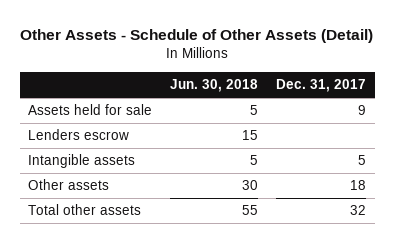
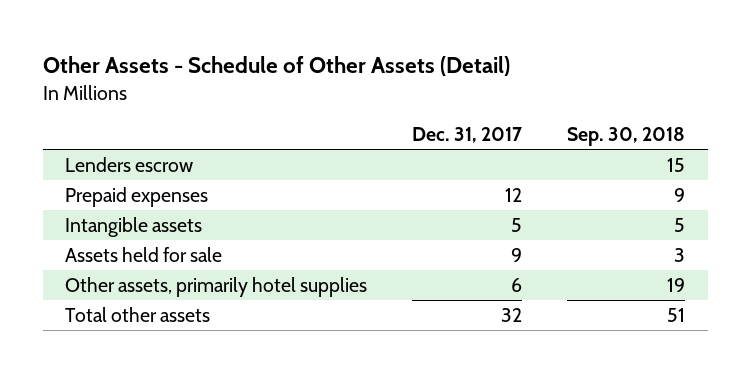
- | Jun. 30, 2018 | Dec. 31, 2017
+ | Dec. 31, 2017 | Sep. 30, 2018
+ Prepaid expenses | 12 | 9
- Other assets | 30 | 18
moved down: Assets held for sale | 9 | 3
+ Other assets, primarily hotel supplies | 6 | 19

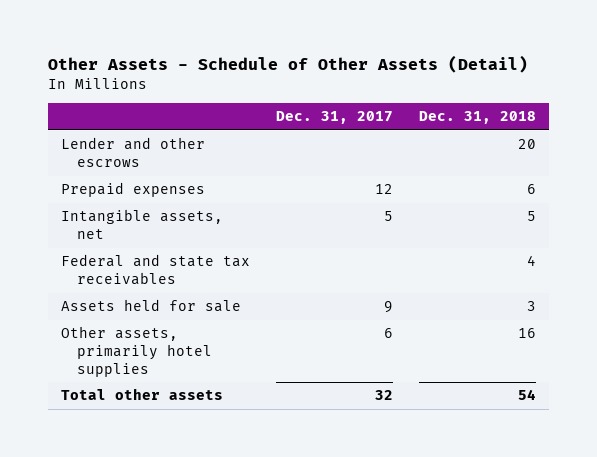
- | Dec. 31, 2017 | Sep. 30, 2018
+ | Dec. 31, 2017 | Dec. 31, 2018
- Lenders escrow | | 15
+ Lender and other escrows | | 20
- Intangible assets | 5 | 5
+ Intangible assets, net | 5 | 5
+ Federal and state tax receivables | | 4

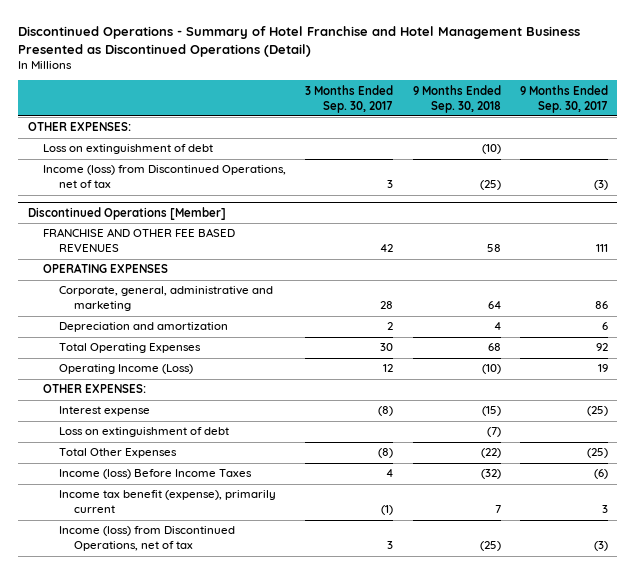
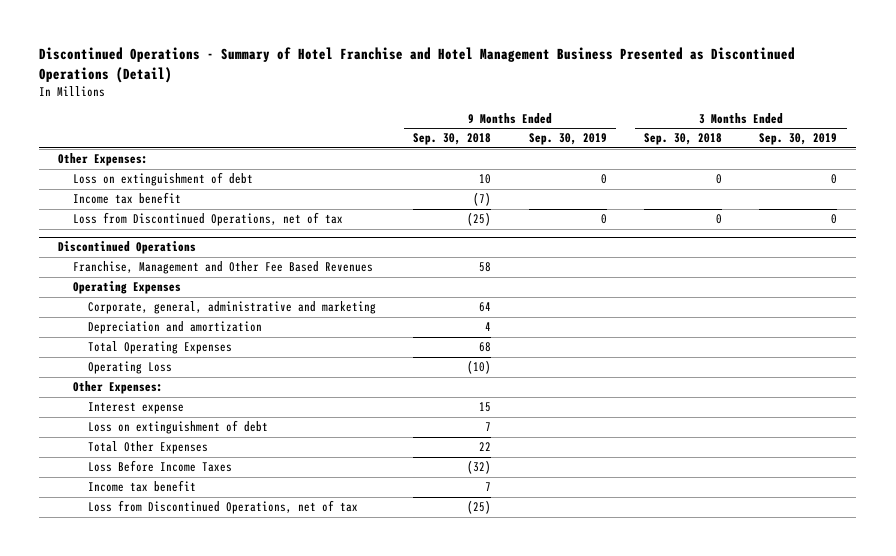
- | 3 Months Ended Sep. 30, 2017 | 9 Months Ended Sep. 30, 2018 | 9 Months Ended Sep. 30, 2017
+ | 9 Months Ended Sep. 30, 2018 | 9 Months Ended Sep. 30, 2019 | 3 Months Ended Sep. 30, 2018 | 3 Months Ended Sep. 30, 2019
- OTHER EXPENSES:
- Loss on extinguishment of debt | | (10) |
- Income (loss) from Discontinued Operations, net of tax | 3 | (25) | (3)
- Discontinued Operations [Member]
- FRANCHISE AND OTHER FEE BASED REVENUES | 42 | 58 | 111
- OPERATING EXPENSES
+ Other Expenses:
+ Loss on extinguishment of debt | 10 | 0 | 0 | 0
+ Income tax benefit | (7) | | |
+ Loss from Discontinued Operations, net of tax | (25) | 0 | 0 | 0
+ Discontinued Operations
+ Franchise, Management and Other Fee Based Revenues | 58 | | |
+ Operating Expenses
- Operating Income (Loss) | 12 | (10) | 19
- OTHER EXPENSES:
- Interest expense | (8) | (15) | (25)
- Loss on extinguishment of debt | | (7) |
- Total Other Expenses | (8) | (22) | (25)
- Income (loss) Before Income Taxes | 4 | (32) | (6)
- Income tax benefit (expense), primarily current | (1) | 7 | 3
- Income (loss) from Discontinued Operations, net of tax | 3 | (25) | (3)
+ Operating Loss | (10) | | |
+ Other Expenses:
+ Interest expense | 15 | | |
+ Loss on extinguishment of debt | 7 | | |
+ Total Other Expenses | 22 | | |
+ Loss Before Income Taxes | (32) | | |
+ Income tax benefit | 7 | | |
+ Loss from Discontinued Operations, net of tax | (25) | | |

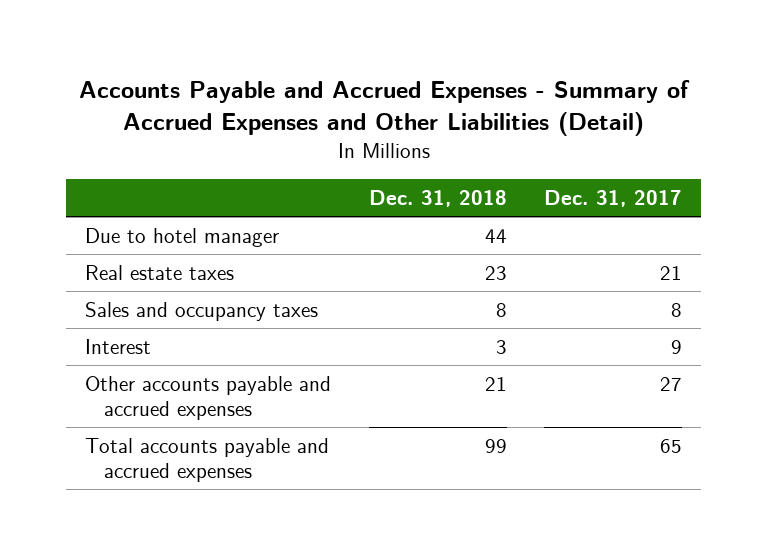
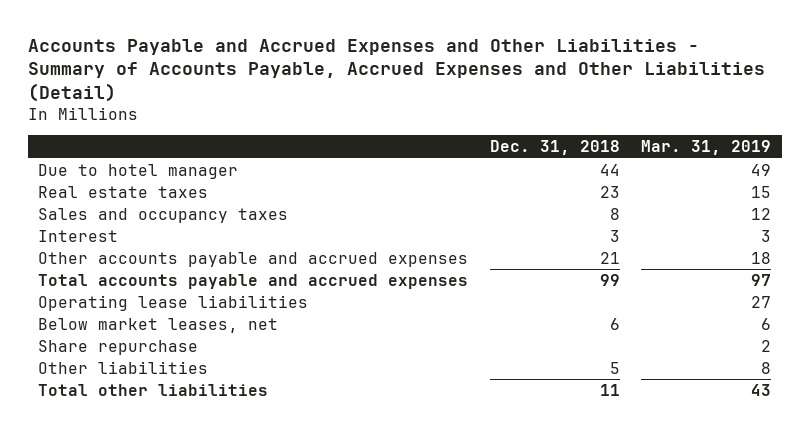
- Accounts Payable and Accrued Expenses - Summary of Accrued Expenses and Other Liabilities (Detail)
+ Accounts Payable and Accrued Expenses and Other Liabilities - Summary of Accounts Payable, Accrued Expenses and Other Liabilities (Detail)
- | Dec. 31, 2018 | Dec. 31, 2017
+ | Dec. 31, 2018 | Mar. 31, 2019
+ Operating lease liabilities | | 27
+ Below market leases, net | 6 | 6
+ Share repurchase | | 2
+ Other liabilities | 5 | 8
+ Total other liabilities | 11 | 43

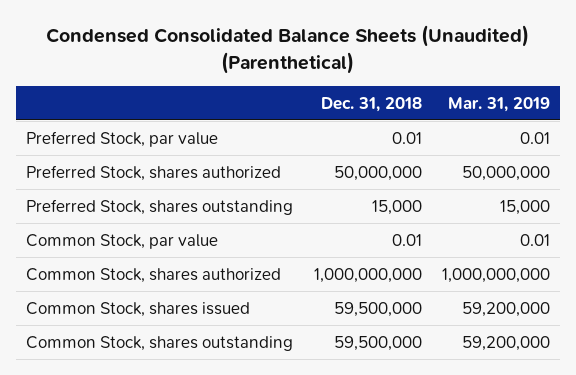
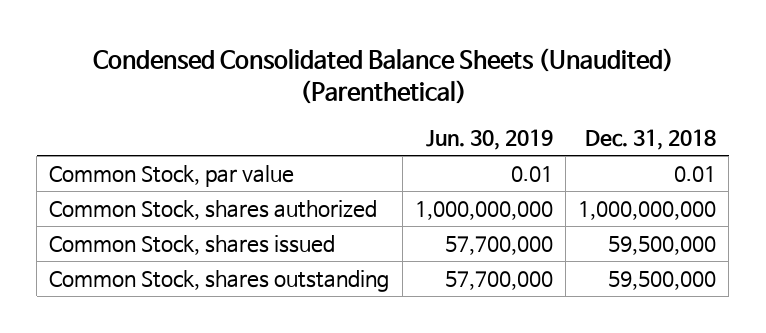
- | Dec. 31, 2018 | Mar. 31, 2019
+ | Jun. 30, 2019 | Dec. 31, 2018
- Preferred Stock, par value | 0.01 | 0.01
- Preferred Stock, shares authorized | 50,000,000 | 50,000,000
- Preferred Stock, shares outstanding | 15,000 | 15,000

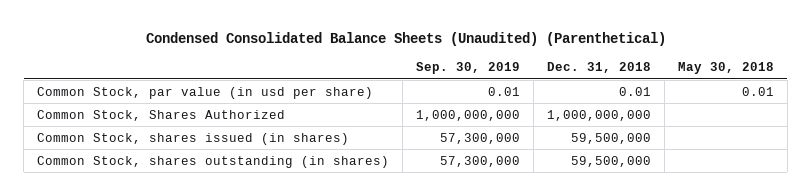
- | Jun. 30, 2019 | Dec. 31, 2018
+ | Sep. 30, 2019 | Dec. 31, 2018 | May 30, 2018
- Common Stock, par value | 0.01 | 0.01
- Common Stock, shares authorized | 1,000,000,000 | 1,000,000,000
- Common Stock, shares issued | 57,700,000 | 59,500,000
- Common Stock, shares outstanding | 57,700,000 | 59,500,000
+ Common Stock, par value (in usd per share) | 0.01 | 0.01 | 0.01
+ Common Stock, Shares Authorized | 1,000,000,000 | 1,000,000,000 |
+ Common Stock, shares issued (in shares) | 57,300,000 | 59,500,000 |
+ Common Stock, shares outstanding (in shares) | 57,300,000 | 59,500,000 |

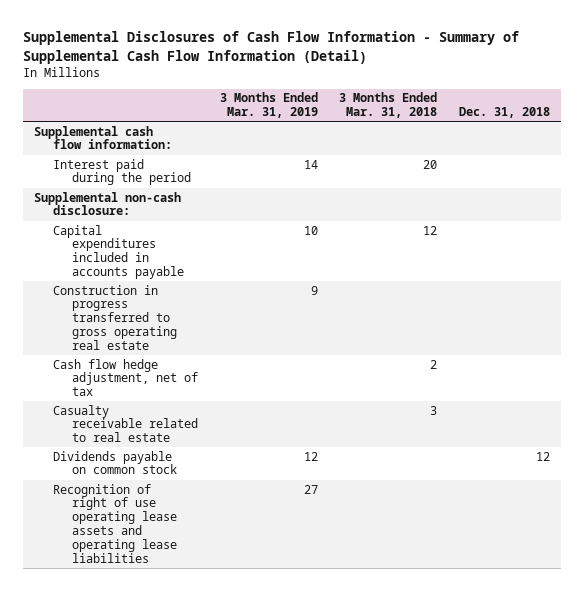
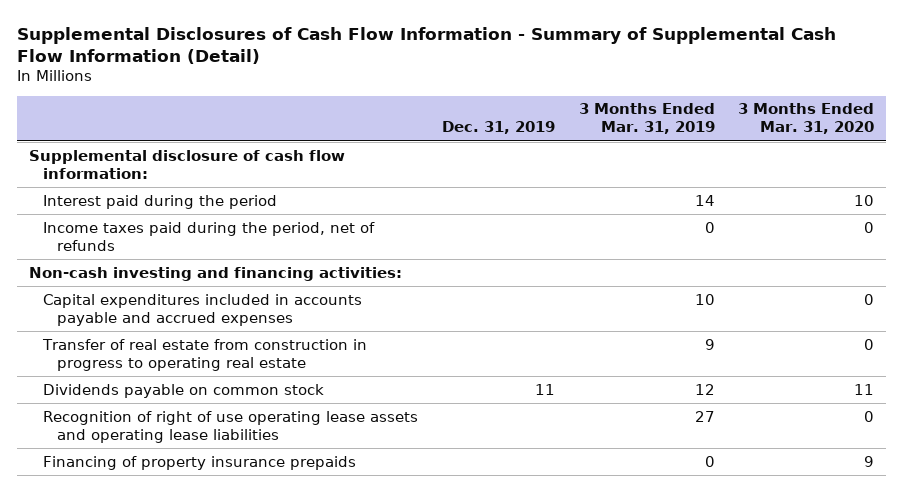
- | 3 Months Ended Mar. 31, 2019 | 3 Months Ended Mar. 31, 2018 | Dec. 31, 2018
+ | Dec. 31, 2019 | 3 Months Ended Mar. 31, 2019 | 3 Months Ended Mar. 31, 2020
- Supplemental cash flow information:
+ Supplemental disclosure of cash flow information:
- Supplemental non-cash disclosure:
- Capital expenditures included in accounts payable | 10 | 12 |
- Construction in progress transferred to gross operating real estate | 9 | |
- Cash flow hedge adjustment, net of tax | | 2 |
- Casualty receivable related to real estate | | 3 |
+ Income taxes paid during the period, net of refunds | | 0 | 0
+ Non-cash investing and financing activities:
+ Capital expenditures included in accounts payable and accrued expenses | | 10 | 0
+ Transfer of real estate from construction in progress to operating real estate | | 9 | 0
+ Financing of property insurance prepaids | | 0 | 9

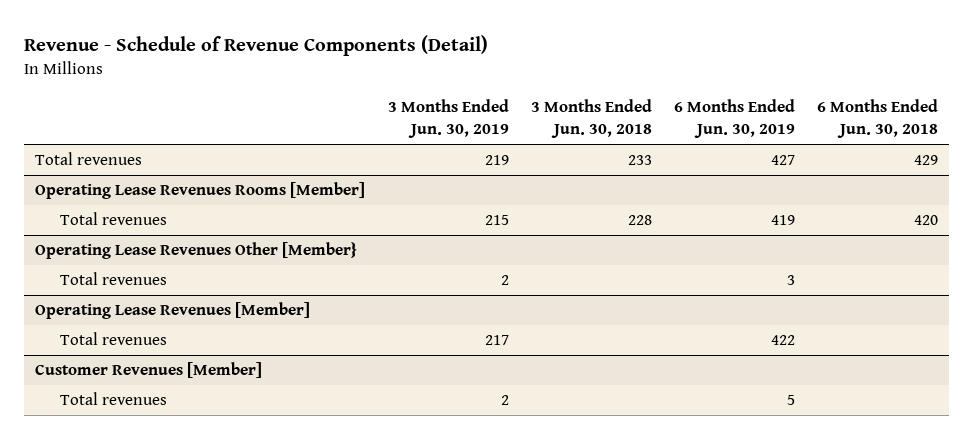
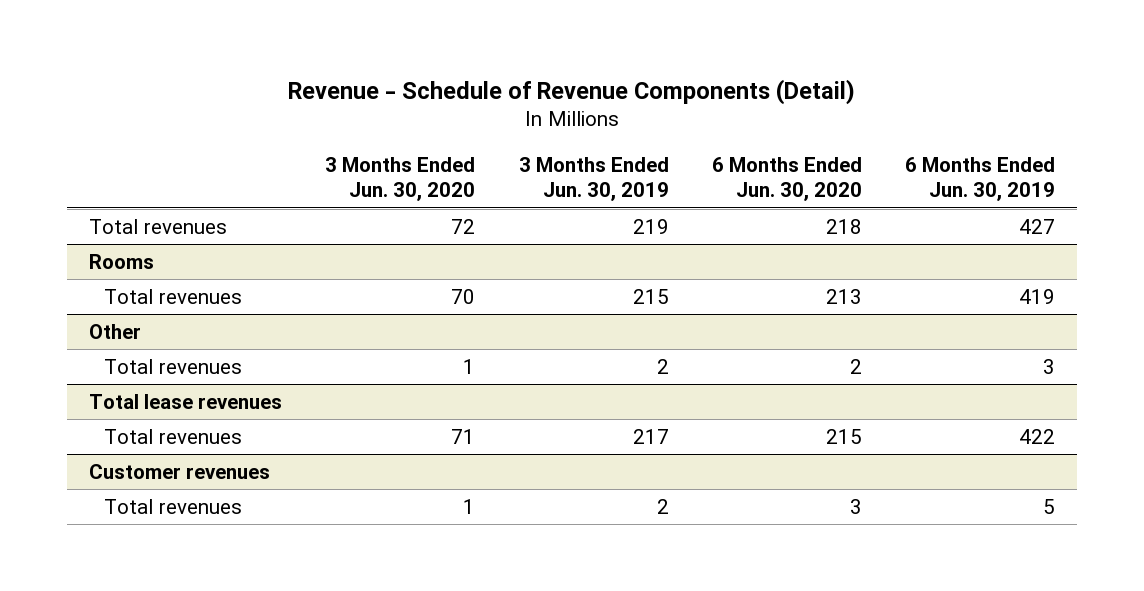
- | 3 Months Ended Jun. 30, 2019 | 3 Months Ended Jun. 30, 2018 | 6 Months Ended Jun. 30, 2019 | 6 Months Ended Jun. 30, 2018
+ | 3 Months Ended Jun. 30, 2020 | 3 Months Ended Jun. 30, 2019 | 6 Months Ended Jun. 30, 2020 | 6 Months Ended Jun. 30, 2019
- Operating Lease Revenues Rooms [Member]
+ Rooms
- Operating Lease Revenues Other [Member}
+ Other
- Operating Lease Revenues [Member]
+ Total lease revenues
- Customer Revenues [Member]
+ Customer revenues

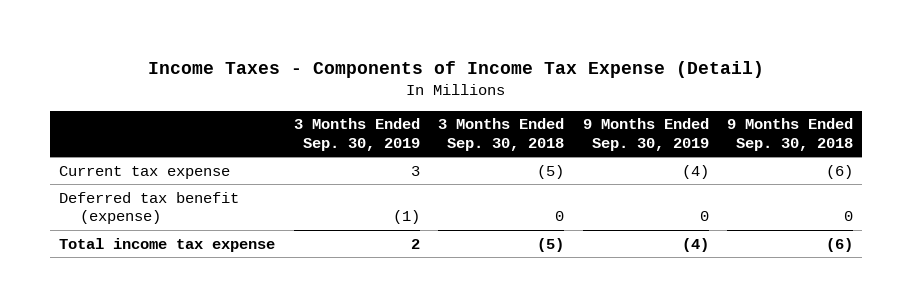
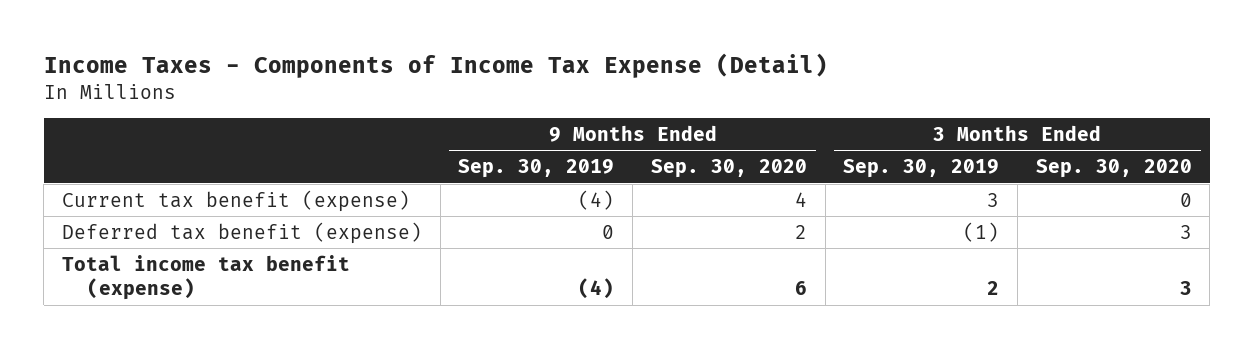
- | 3 Months Ended Sep. 30, 2019 | 3 Months Ended Sep. 30, 2018 | 9 Months Ended Sep. 30, 2019 | 9 Months Ended Sep. 30, 2018
+ | 9 Months Ended Sep. 30, 2019 | 9 Months Ended Sep. 30, 2020 | 3 Months Ended Sep. 30, 2019 | 3 Months Ended Sep. 30, 2020
- Current tax expense | 3 | (5) | (4) | (6)
+ Current tax benefit (expense) | (4) | 4 | 3 | 0
- Total income tax expense | 2 | (5) | (4) | (6)
+ Total income tax benefit (expense) | (4) | 6 | 2 | 3

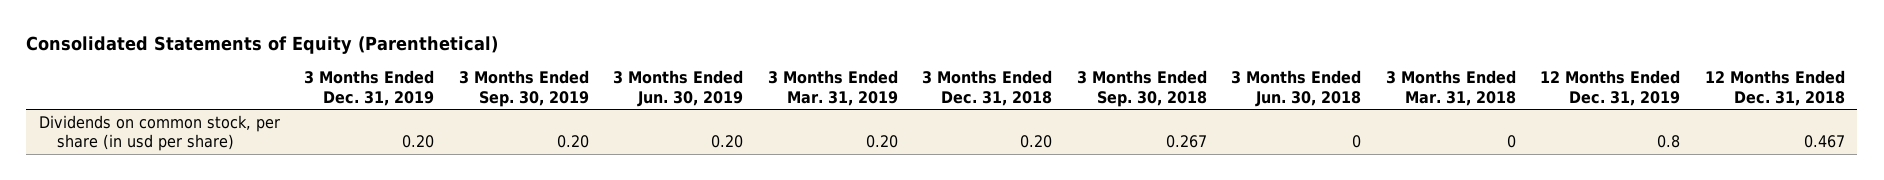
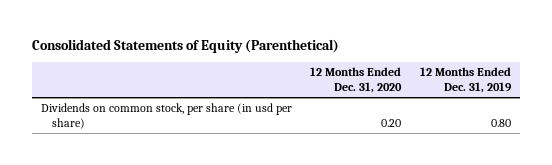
- | 3 Months Ended Dec. 31, 2019 | 3 Months Ended Sep. 30, 2019 | 3 Months Ended Jun. 30, 2019 | 3 Months Ended Mar. 31, 2019 | 3 Months Ended Dec. 31, 2018 | 3 Months Ended Sep. 30, 2018 | 3 Months Ended Jun. 30, 2018 | 3 Months Ended Mar. 31, 2018 | 12 Months Ended Dec. 31, 2019 | 12 Months Ended Dec. 31, 2018
+ | 12 Months Ended Dec. 31, 2020 | 12 Months Ended Dec. 31, 2019
- Dividends on common stock, per share (in usd per share) | 0.20 | 0.20 | 0.20 | 0.20 | 0.20 | 0.267 | 0 | 0 | 0.8 | 0.467
+ Dividends on common stock, per share (in usd per share) | 0.20 | 0.80

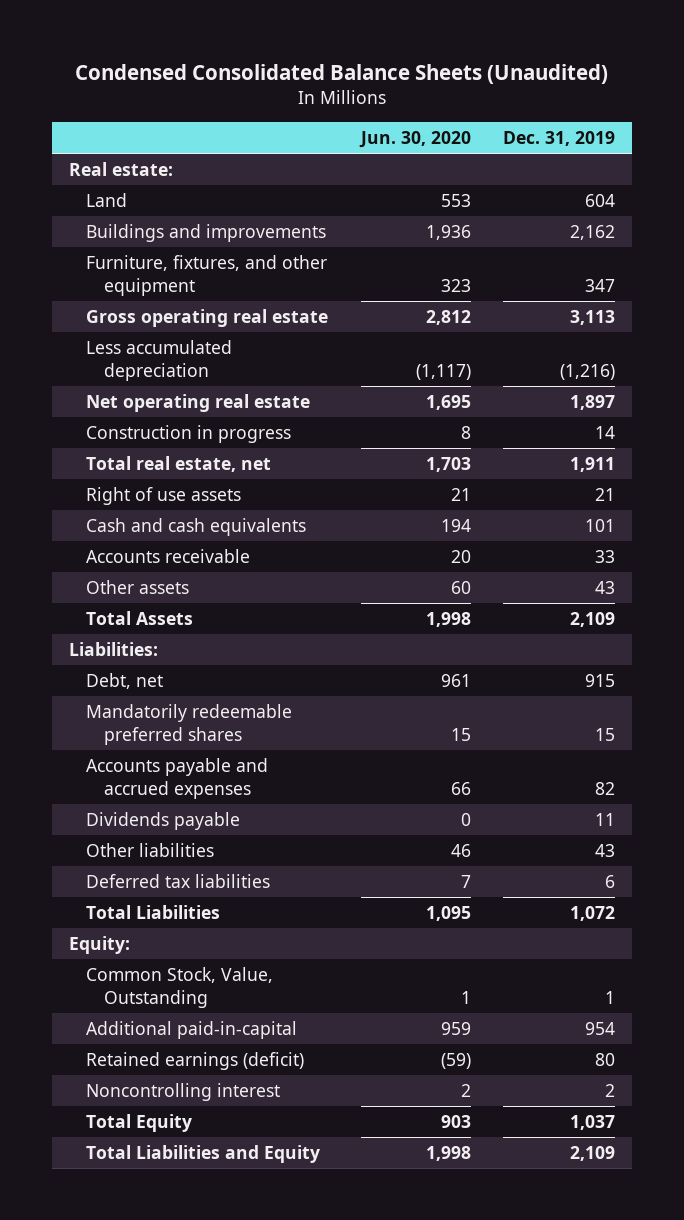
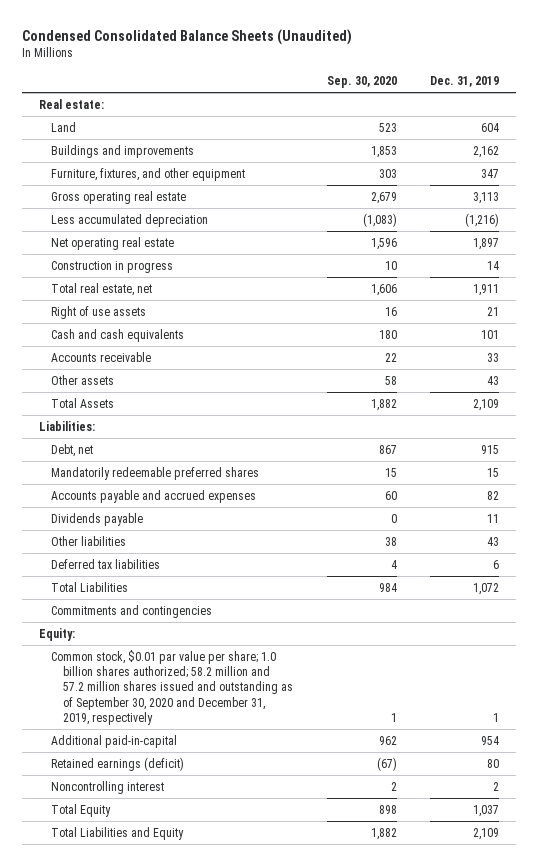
- | Jun. 30, 2020 | Dec. 31, 2019
+ | Sep. 30, 2020 | Dec. 31, 2019
+ Commitments and contingencies
- Common Stock, Value, Outstanding | 1 | 1
+ Common stock, $0.01 par value per share; 1.0 billion shares authorized; 58.2 million and 57.2 million shares issued and outstanding as of September 30, 2020 and December 31, 2019, respectively | 1 | 1

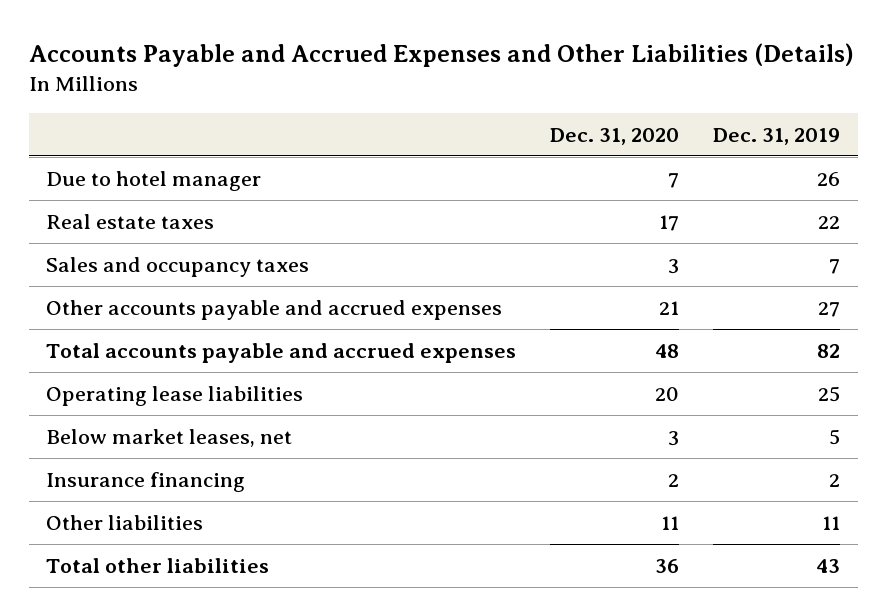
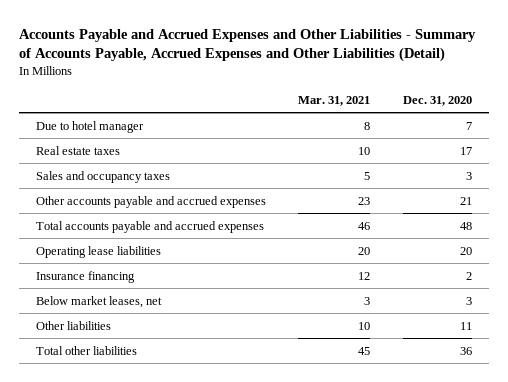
- Accounts Payable and Accrued Expenses and Other Liabilities (Details)
+ Accounts Payable and Accrued Expenses and Other Liabilities - Summary of Accounts Payable, Accrued Expenses and Other Liabilities (Detail)
- | Dec. 31, 2020 | Dec. 31, 2019
+ | Mar. 31, 2021 | Dec. 31, 2020
moved down: Below market leases, net | 3 | 3

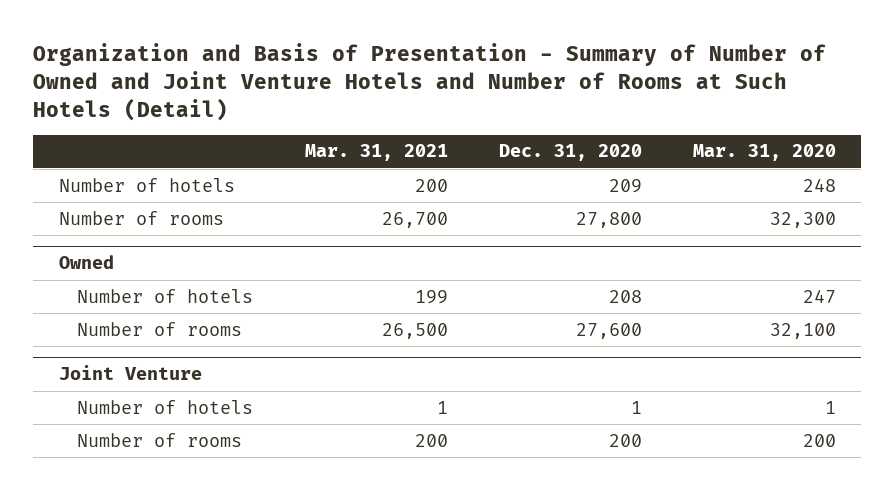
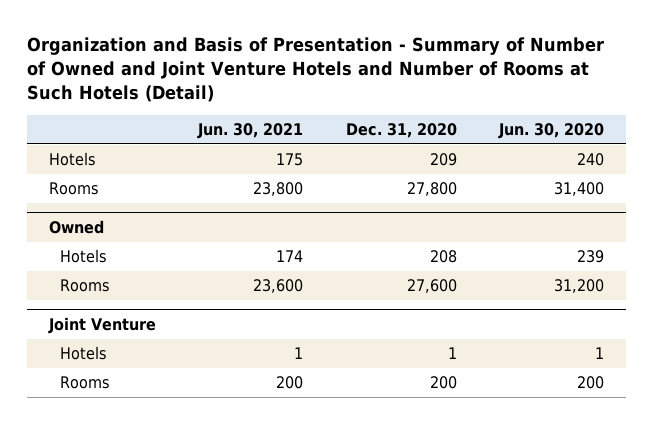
- | Mar. 31, 2021 | Dec. 31, 2020 | Mar. 31, 2020
+ | Jun. 30, 2021 | Dec. 31, 2020 | Jun. 30, 2020
- Number of hotels | 200 | 209 | 248
- Number of rooms | 26,700 | 27,800 | 32,300
+ Hotels | 175 | 209 | 240
+ Rooms | 23,800 | 27,800 | 31,400
@ Owned
- Number of hotels | 199 | 208 | 247
- Number of rooms | 26,500 | 27,600 | 32,100
+ Hotels | 174 | 208 | 239
+ Rooms | 23,600 | 27,600 | 31,200
@ Joint Venture
- Number of hotels | 1 | 1 | 1
- Number of rooms | 200 | 200 | 200
+ Hotels | 1 | 1 | 1
+ Rooms | 200 | 200 | 200

